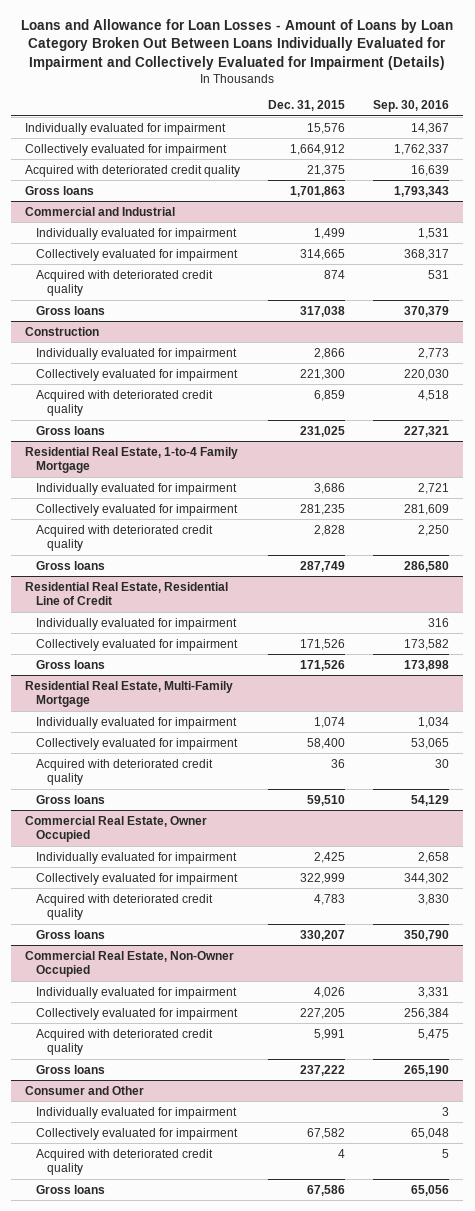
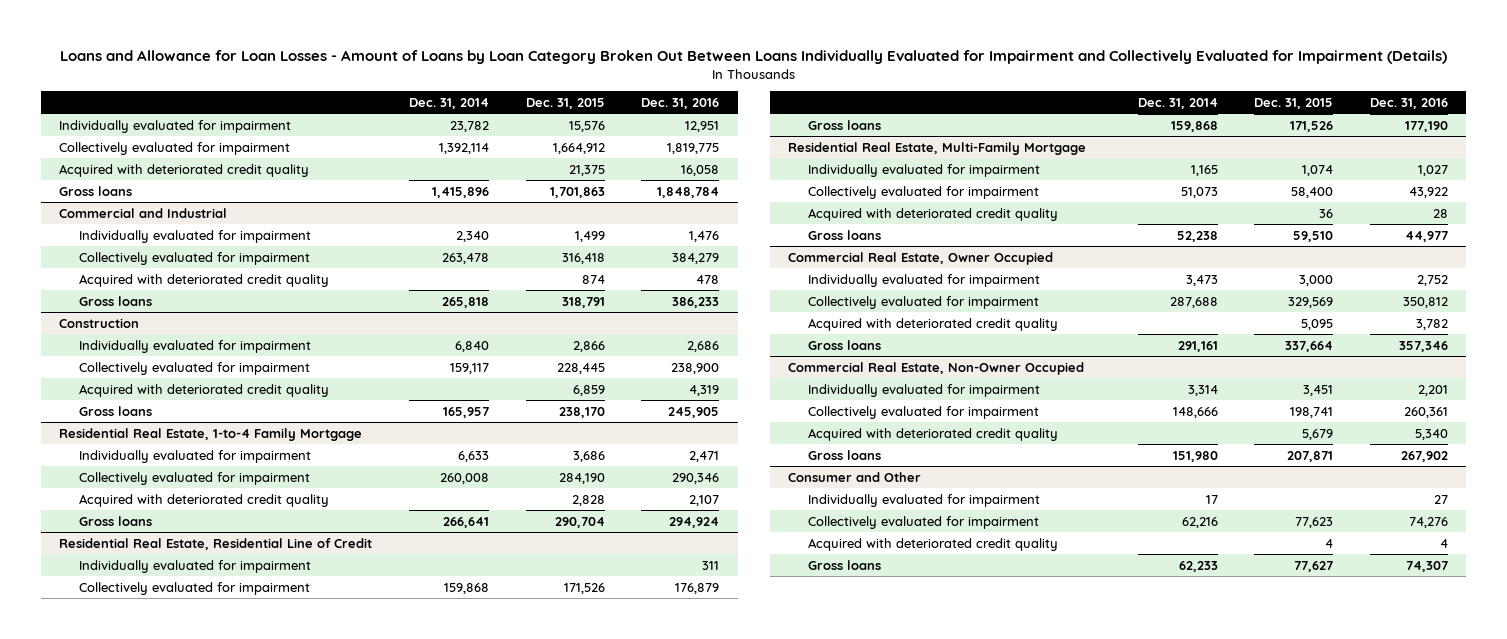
- | Dec. 31, 2015 | Sep. 30, 2016
+ | Dec. 31, 2014 | Dec. 31, 2015 | Dec. 31, 2016
@ Commercial and Industrial
- Collectively evaluated for impairment | 314,665 | 368,317
+ Collectively evaluated for impairment | 263,478 | 316,418 | 384,279
- Gross loans | 317,038 | 370,379
+ Gross loans | 265,818 | 318,791 | 386,233
@ Construction
- Collectively evaluated for impairment | 221,300 | 220,030
+ Collectively evaluated for impairment | 159,117 | 228,445 | 238,900
- Gross loans | 231,025 | 227,321
+ Gross loans | 165,957 | 238,170 | 245,905
@ Residential Real Estate, 1-to-4 Family Mortgage
- Collectively evaluated for impairment | 281,235 | 281,609
+ Collectively evaluated for impairment | 260,008 | 284,190 | 290,346
- Gross loans | 287,749 | 286,580
+ Gross loans | 266,641 | 290,704 | 294,924
@ Commercial Real Estate, Owner Occupied
- Individually evaluated for impairment | 2,425 | 2,658
- Collectively evaluated for impairment | 322,999 | 344,302
- Acquired with deteriorated credit quality | 4,783 | 3,830
- Gross loans | 330,207 | 350,790
+ Individually evaluated for impairment | 3,473 | 3,000 | 2,752
+ Collectively evaluated for impairment | 287,688 | 329,569 | 350,812
+ Acquired with deteriorated credit quality | | 5,095 | 3,782
+ Gross loans | 291,161 | 337,664 | 357,346
@ Commercial Real Estate, Non-Owner Occupied
- Individually evaluated for impairment | 4,026 | 3,331
- Collectively evaluated for impairment | 227,205 | 256,384
- Acquired with deteriorated credit quality | 5,991 | 5,475
- Gross loans | 237,222 | 265,190
+ Individually evaluated for impairment | 3,314 | 3,451 | 2,201
+ Collectively evaluated for impairment | 148,666 | 198,741 | 260,361
+ Acquired with deteriorated credit quality | | 5,679 | 5,340
+ Gross loans | 151,980 | 207,871 | 267,902
@ Consumer and Other
- Collectively evaluated for impairment | 67,582 | 65,048
+ Collectively evaluated for impairment | 62,216 | 77,623 | 74,276
- Gross loans | 67,586 | 65,056
+ Gross loans | 62,233 | 77,627 | 74,307

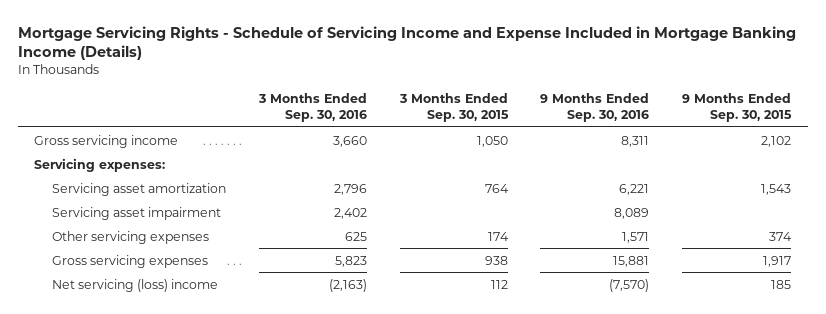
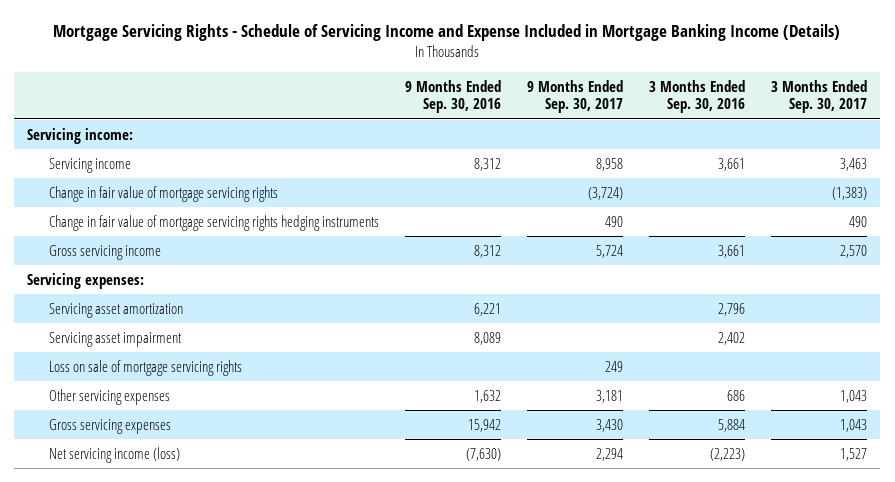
- | 3 Months Ended Sep. 30, 2016 | 3 Months Ended Sep. 30, 2015 | 9 Months Ended Sep. 30, 2016 | 9 Months Ended Sep. 30, 2015
+ | 9 Months Ended Sep. 30, 2016 | 9 Months Ended Sep. 30, 2017 | 3 Months Ended Sep. 30, 2016 | 3 Months Ended Sep. 30, 2017
- Gross servicing income | 3,660 | 1,050 | 8,311 | 2,102
+ Servicing income:
+ Servicing income | 8,312 | 8,958 | 3,661 | 3,463
+ Change in fair value of mortgage servicing rights | | (3,724) | | (1,383)
+ Change in fair value of mortgage servicing rights hedging instruments | | 490 | | 490
+ Gross servicing income | 8,312 | 5,724 | 3,661 | 2,570
- Other servicing expenses | 625 | 174 | 1,571 | 374
- Gross servicing expenses | 5,823 | 938 | 15,881 | 1,917
- Net servicing (loss) income | (2,163) | 112 | (7,570) | 185
+ Loss on sale of mortgage servicing rights | | 249 | |
+ Other servicing expenses | 1,632 | 3,181 | 686 | 1,043
+ Gross servicing expenses | 15,942 | 3,430 | 5,884 | 1,043
+ Net servicing income (loss) | (7,630) | 2,294 | (2,223) | 1,527

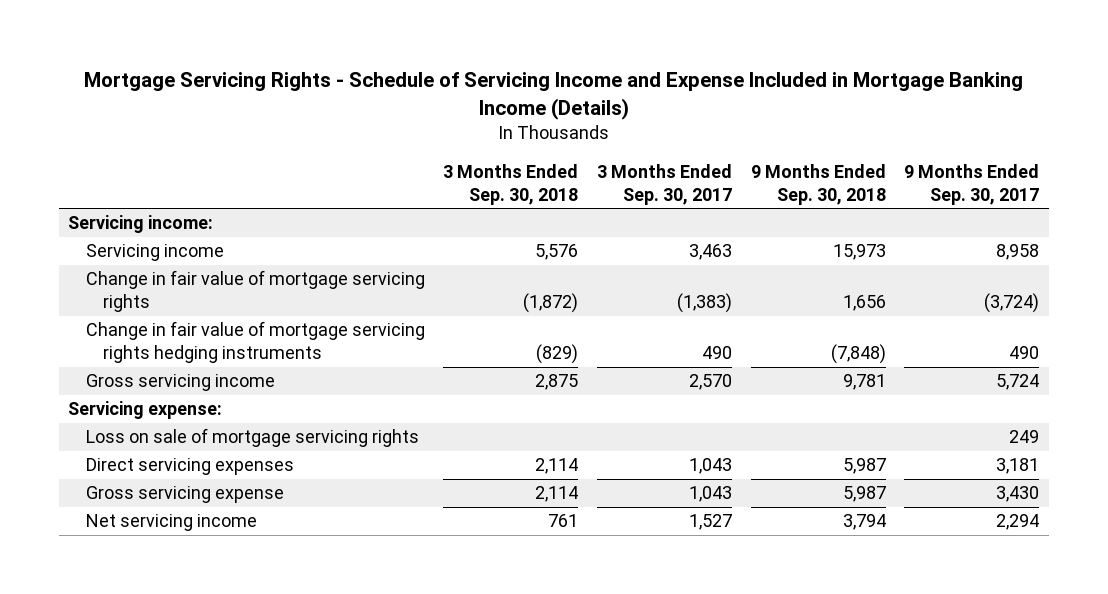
- | 9 Months Ended Sep. 30, 2016 | 9 Months Ended Sep. 30, 2017 | 3 Months Ended Sep. 30, 2016 | 3 Months Ended Sep. 30, 2017
+ | 3 Months Ended Sep. 30, 2018 | 3 Months Ended Sep. 30, 2017 | 9 Months Ended Sep. 30, 2018 | 9 Months Ended Sep. 30, 2017
- Servicing expenses:
- Servicing asset amortization | 6,221 | | 2,796 |
- Servicing asset impairment | 8,089 | | 2,402 |
+ Servicing expense:
- Other servicing expenses | 1,632 | 3,181 | 686 | 1,043
- Gross servicing expenses | 15,942 | 3,430 | 5,884 | 1,043
- Net servicing income (loss) | (7,630) | 2,294 | (2,223) | 1,527
+ Direct servicing expenses | 2,114 | 1,043 | 5,987 | 3,181
+ Gross servicing expense | 2,114 | 1,043 | 5,987 | 3,430
+ Net servicing income | 761 | 1,527 | 3,794 | 2,294

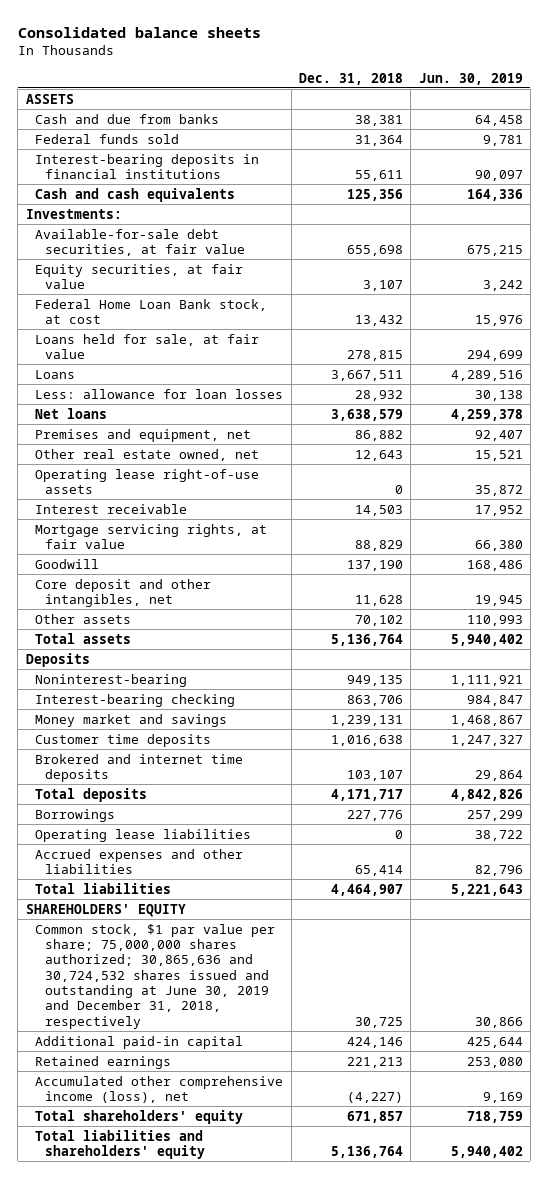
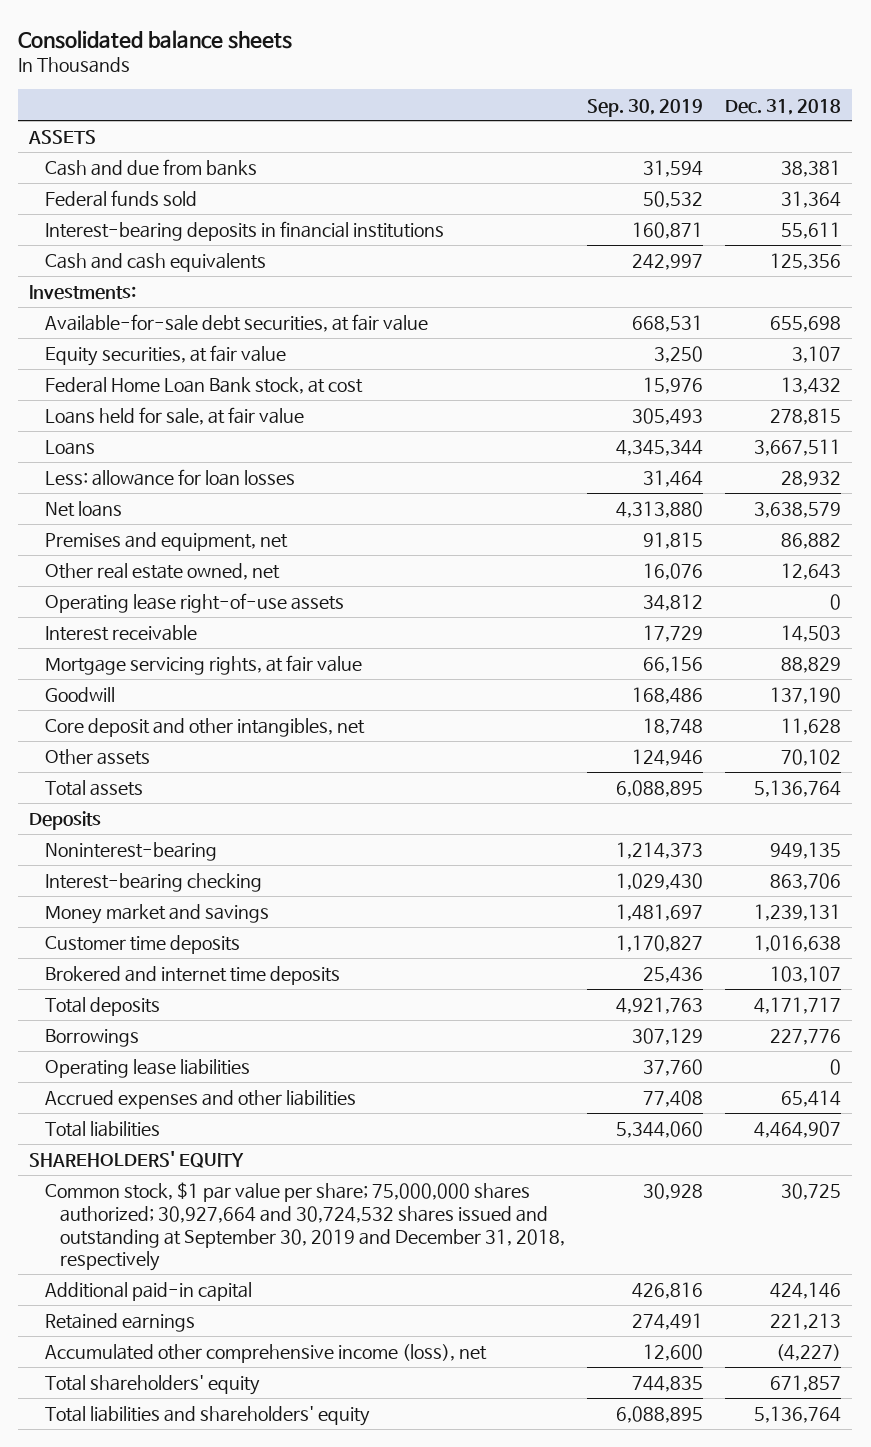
- | Dec. 31, 2018 | Jun. 30, 2019
+ | Sep. 30, 2019 | Dec. 31, 2018
- Common stock, $1 par value per share; 75,000,000 shares authorized; 30,865,636 and 30,724,532 shares issued and outstanding at June 30, 2019 and December 31, 2018, respectively | 30,725 | 30,866
+ Common stock, $1 par value per share; 75,000,000 shares authorized; 30,927,664 and 30,724,532 shares issued and outstanding at September 30, 2019 and December 31, 2018, respectively | 30,928 | 30,725

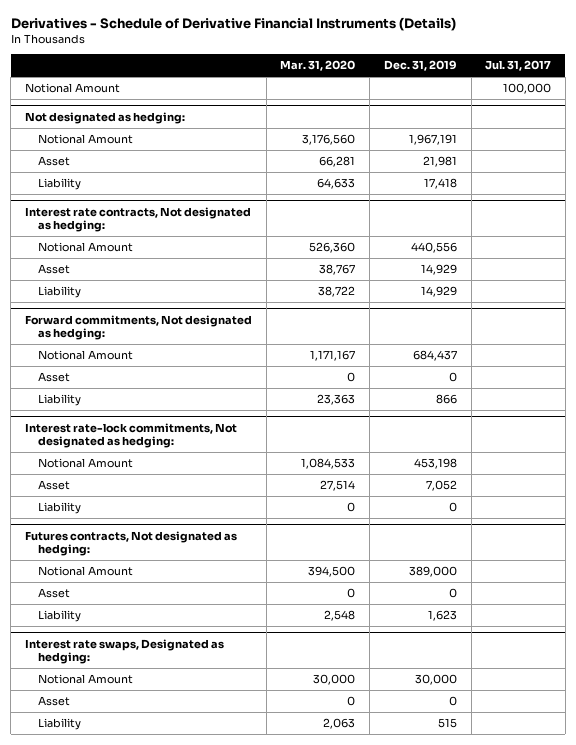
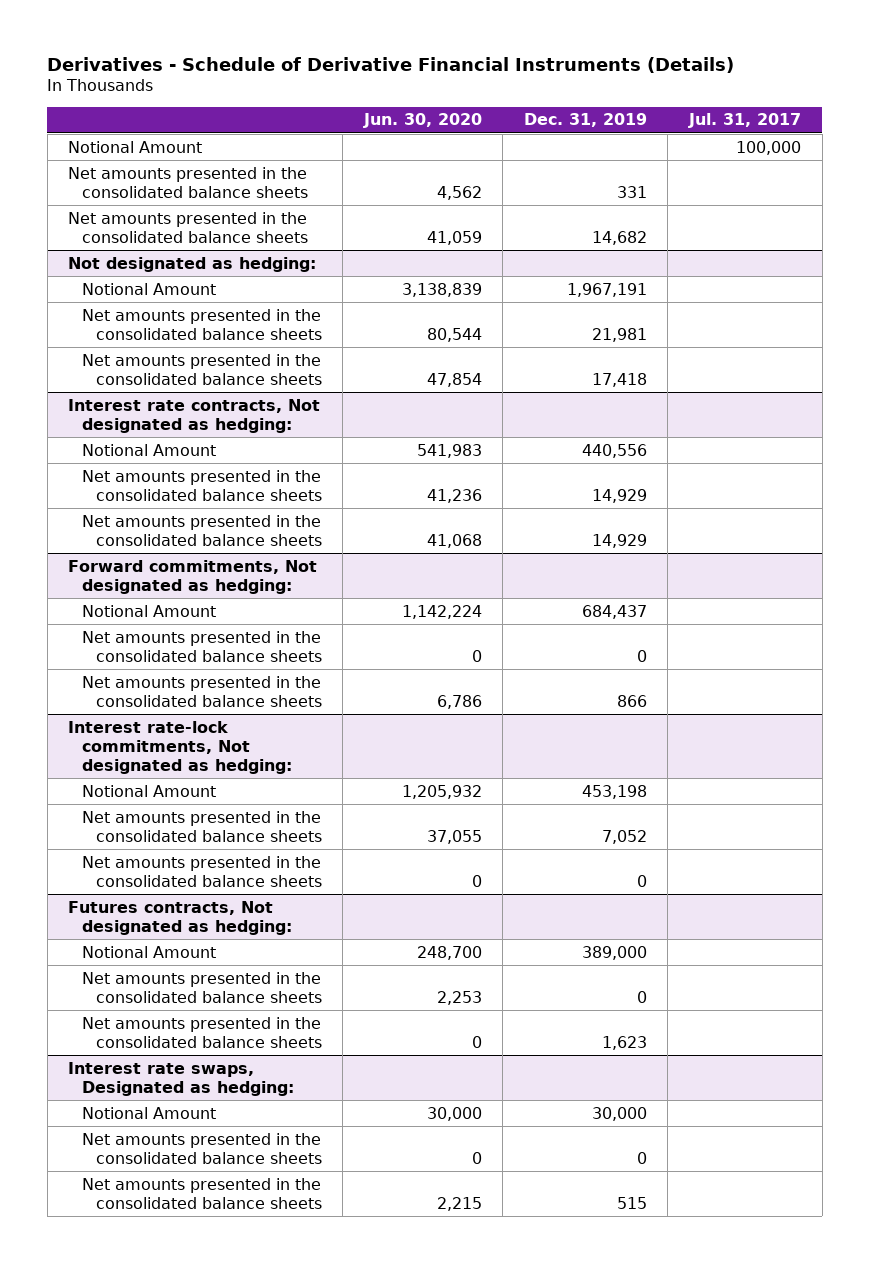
- | Mar. 31, 2020 | Dec. 31, 2019 | Jul. 31, 2017
+ | Jun. 30, 2020 | Dec. 31, 2019 | Jul. 31, 2017
+ Net amounts presented in the consolidated balance sheets | 4,562 | 331 |
+ Net amounts presented in the consolidated balance sheets | 41,059 | 14,682 |
@ Not designated as hedging:
- Asset | 66,281 | 21,981 |
- Liability | 64,633 | 17,418 |
+ Net amounts presented in the consolidated balance sheets | 80,544 | 21,981 |
+ Net amounts presented in the consolidated balance sheets | 47,854 | 17,418 |
@ Interest rate contracts, Not designated as hedging:
- Asset | 38,767 | 14,929 |
- Liability | 38,722 | 14,929 |
+ Net amounts presented in the consolidated balance sheets | 41,236 | 14,929 |
+ Net amounts presented in the consolidated balance sheets | 41,068 | 14,929 |
@ Forward commitments, Not designated as hedging:
- Asset | 0 | 0 |
- Liability | 23,363 | 866 |
+ Net amounts presented in the consolidated balance sheets | 0 | 0 |
+ Net amounts presented in the consolidated balance sheets | 6,786 | 866 |
@ Interest rate-lock commitments, Not designated as hedging:
- Asset | 27,514 | 7,052 |
- Liability | 0 | 0 |
+ Net amounts presented in the consolidated balance sheets | 37,055 | 7,052 |
+ Net amounts presented in the consolidated balance sheets | 0 | 0 |
@ Futures contracts, Not designated as hedging:
- Asset | 0 | 0 |
- Liability | 2,548 | 1,623 |
+ Net amounts presented in the consolidated balance sheets | 2,253 | 0 |
+ Net amounts presented in the consolidated balance sheets | 0 | 1,623 |
@ Interest rate swaps, Designated as hedging:
- Asset | 0 | 0 |
- Liability | 2,063 | 515 |
+ Net amounts presented in the consolidated balance sheets | 0 | 0 |
+ Net amounts presented in the consolidated balance sheets | 2,215 | 515 |

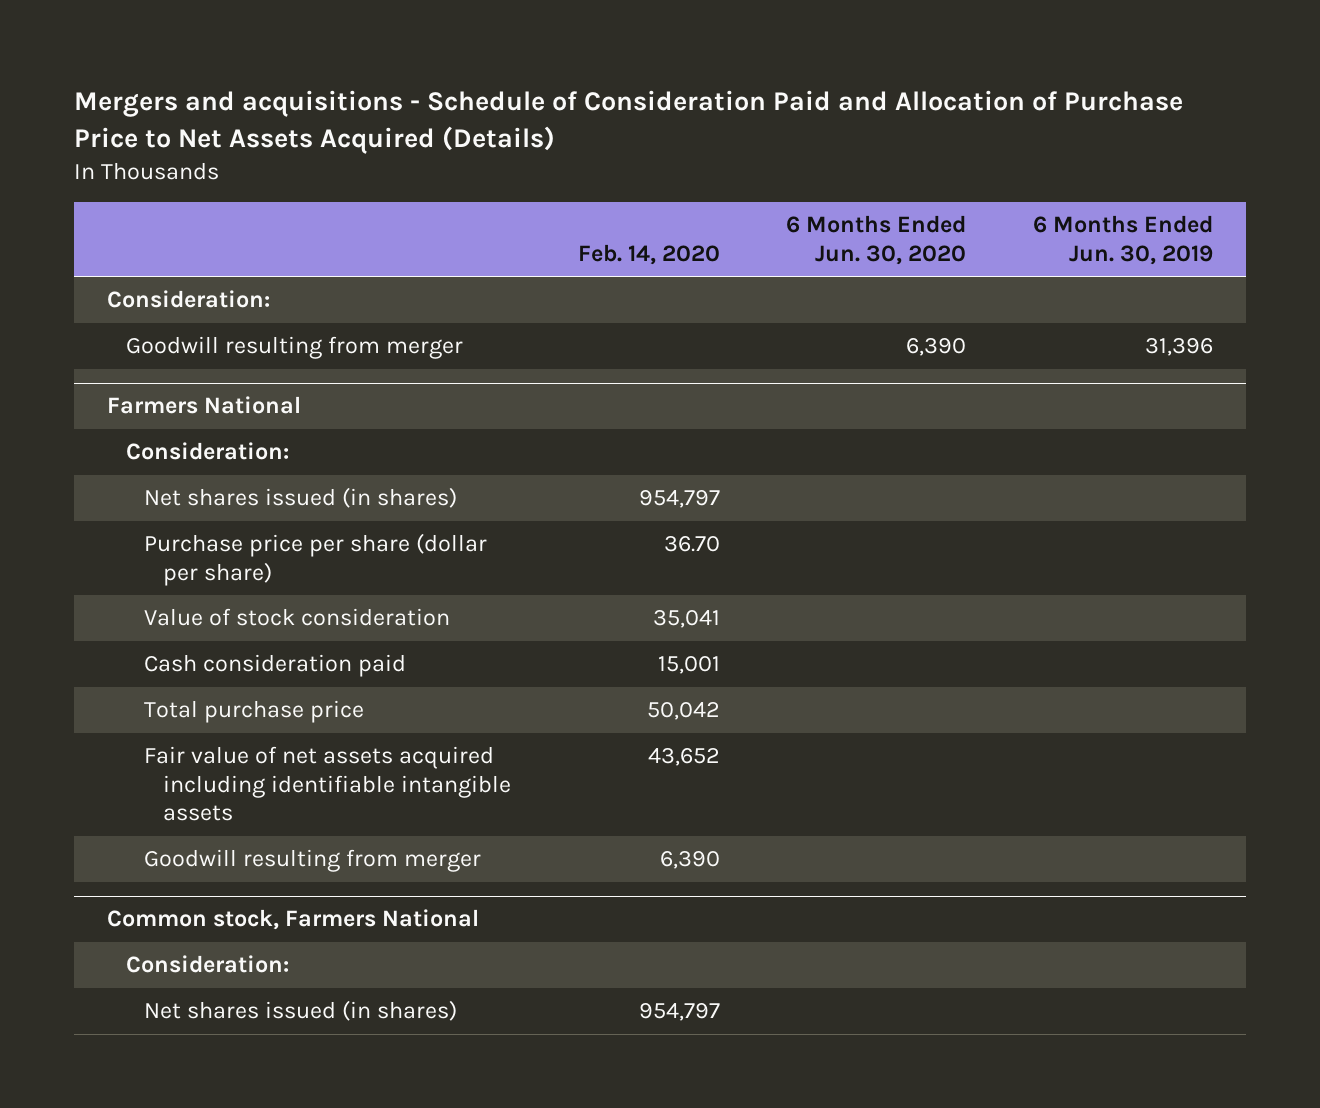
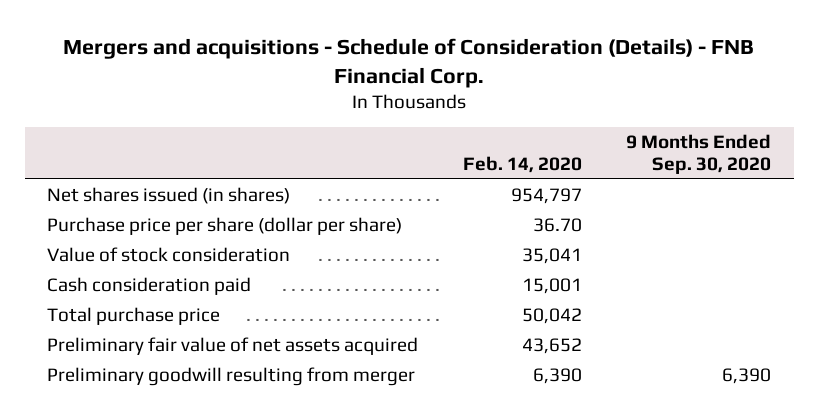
- Mergers and acquisitions - Schedule of Consideration Paid and Allocation of Purchase Price to Net Assets Acquired (Details)
+ Mergers and acquisitions - Schedule of Consideration (Details) - FNB Financial Corp.
- | Feb. 14, 2020 | 6 Months Ended Jun. 30, 2020 | 6 Months Ended Jun. 30, 2019
+ | Feb. 14, 2020 | 9 Months Ended Sep. 30, 2020
- Consideration:
- Goodwill resulting from merger | | 6,390 | 31,396
- Farmers National
- Consideration:
- Fair value of net assets acquired including identifiable intangible assets | 43,652 | |
- Goodwill resulting from merger | 6,390 | |
- Common stock, Farmers National
- Consideration:
- Net shares issued (in shares) | 954,797 | |
+ Preliminary fair value of net assets acquired | 43,652 |
+ Preliminary goodwill resulting from merger | 6,390 | 6,390

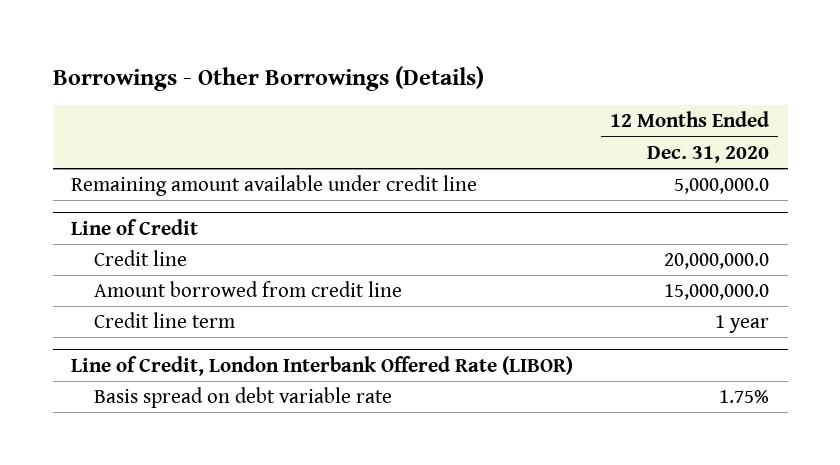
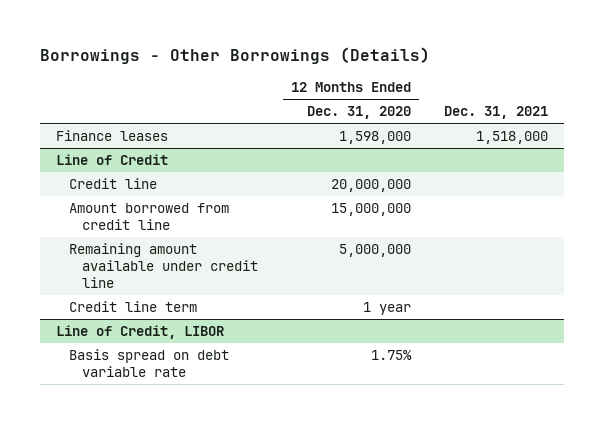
- | 12 Months Ended Dec. 31, 2020
+ | 12 Months Ended Dec. 31, 2020 | Dec. 31, 2021
- Remaining amount available under credit line | 5,000,000.0
+ Finance leases | 1,598,000 | 1,518,000
@ Line of Credit
- Credit line | 20,000,000.0
- Amount borrowed from credit line | 15,000,000.0
+ Credit line | 20,000,000 |
+ Amount borrowed from credit line | 15,000,000 |
+ Remaining amount available under credit line | 5,000,000 |
- Line of Credit, London Interbank Offered Rate (LIBOR)
+ Line of Credit, LIBOR

